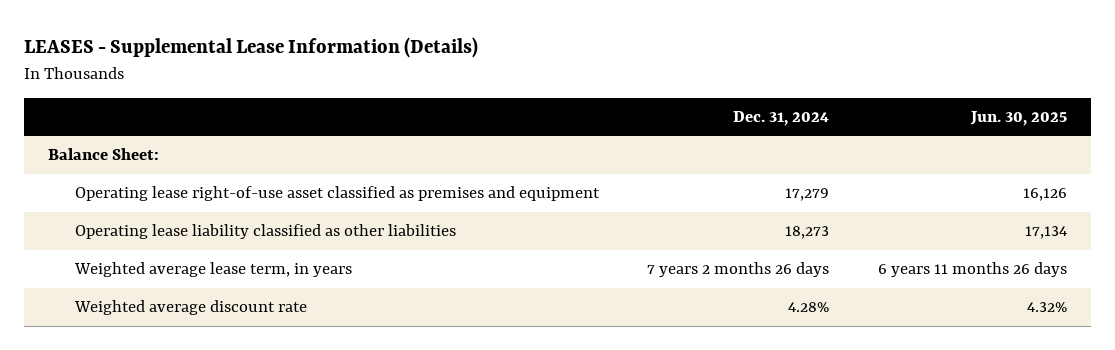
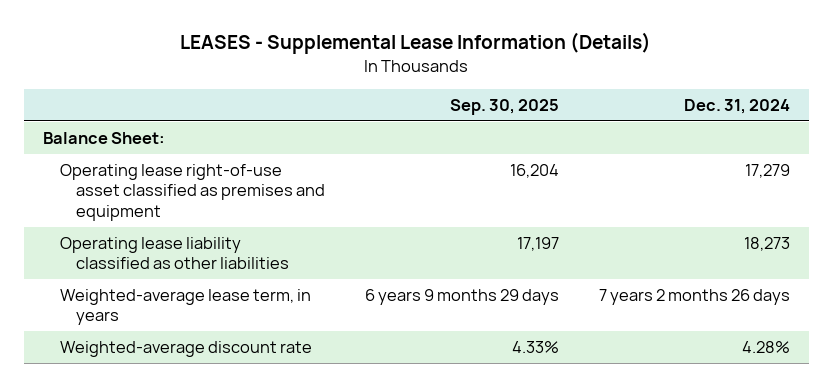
- | Dec. 31, 2024 | Jun. 30, 2025
+ | Sep. 30, 2025 | Dec. 31, 2024
- Weighted average lease term, in years | 7 years 2 months 26 days | 6 years 11 months 26 days
- Weighted average discount rate | 4.28% | 4.32%
+ Weighted-average lease term, in years | 6 years 9 months 29 days | 7 years 2 months 26 days
+ Weighted-average discount rate | 4.33% | 4.28%

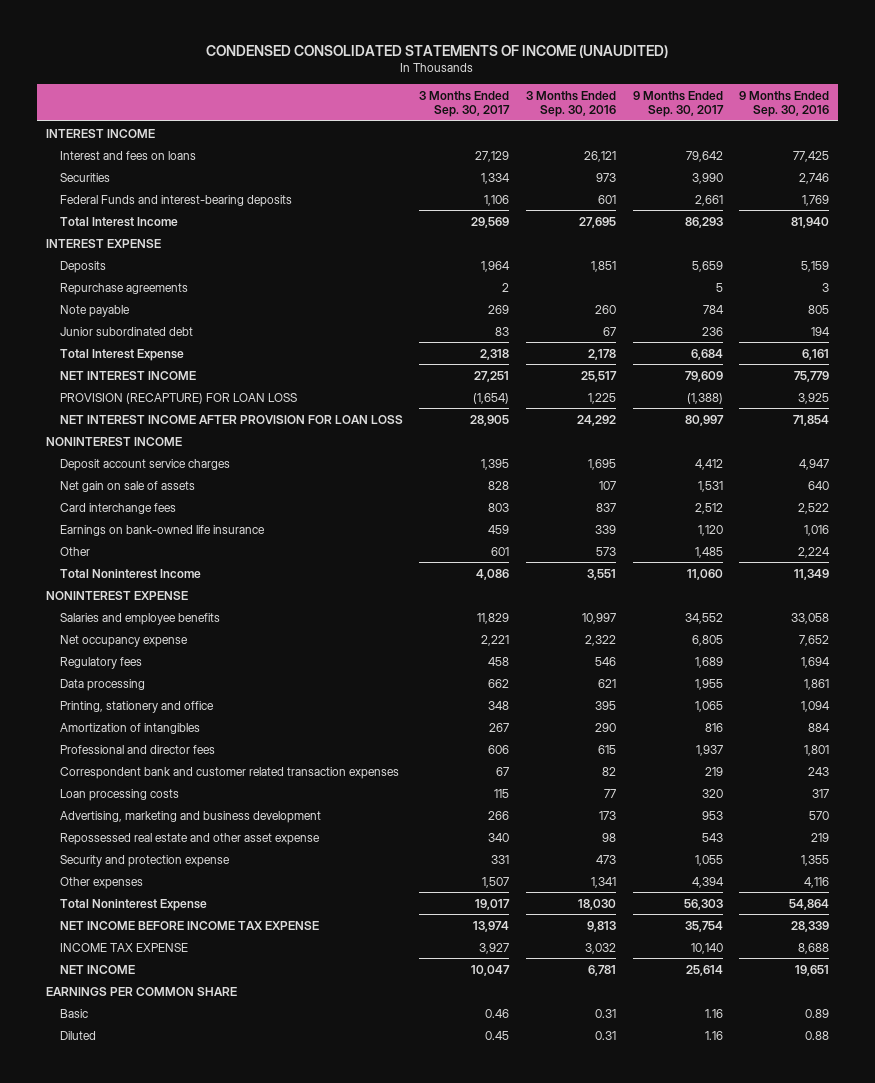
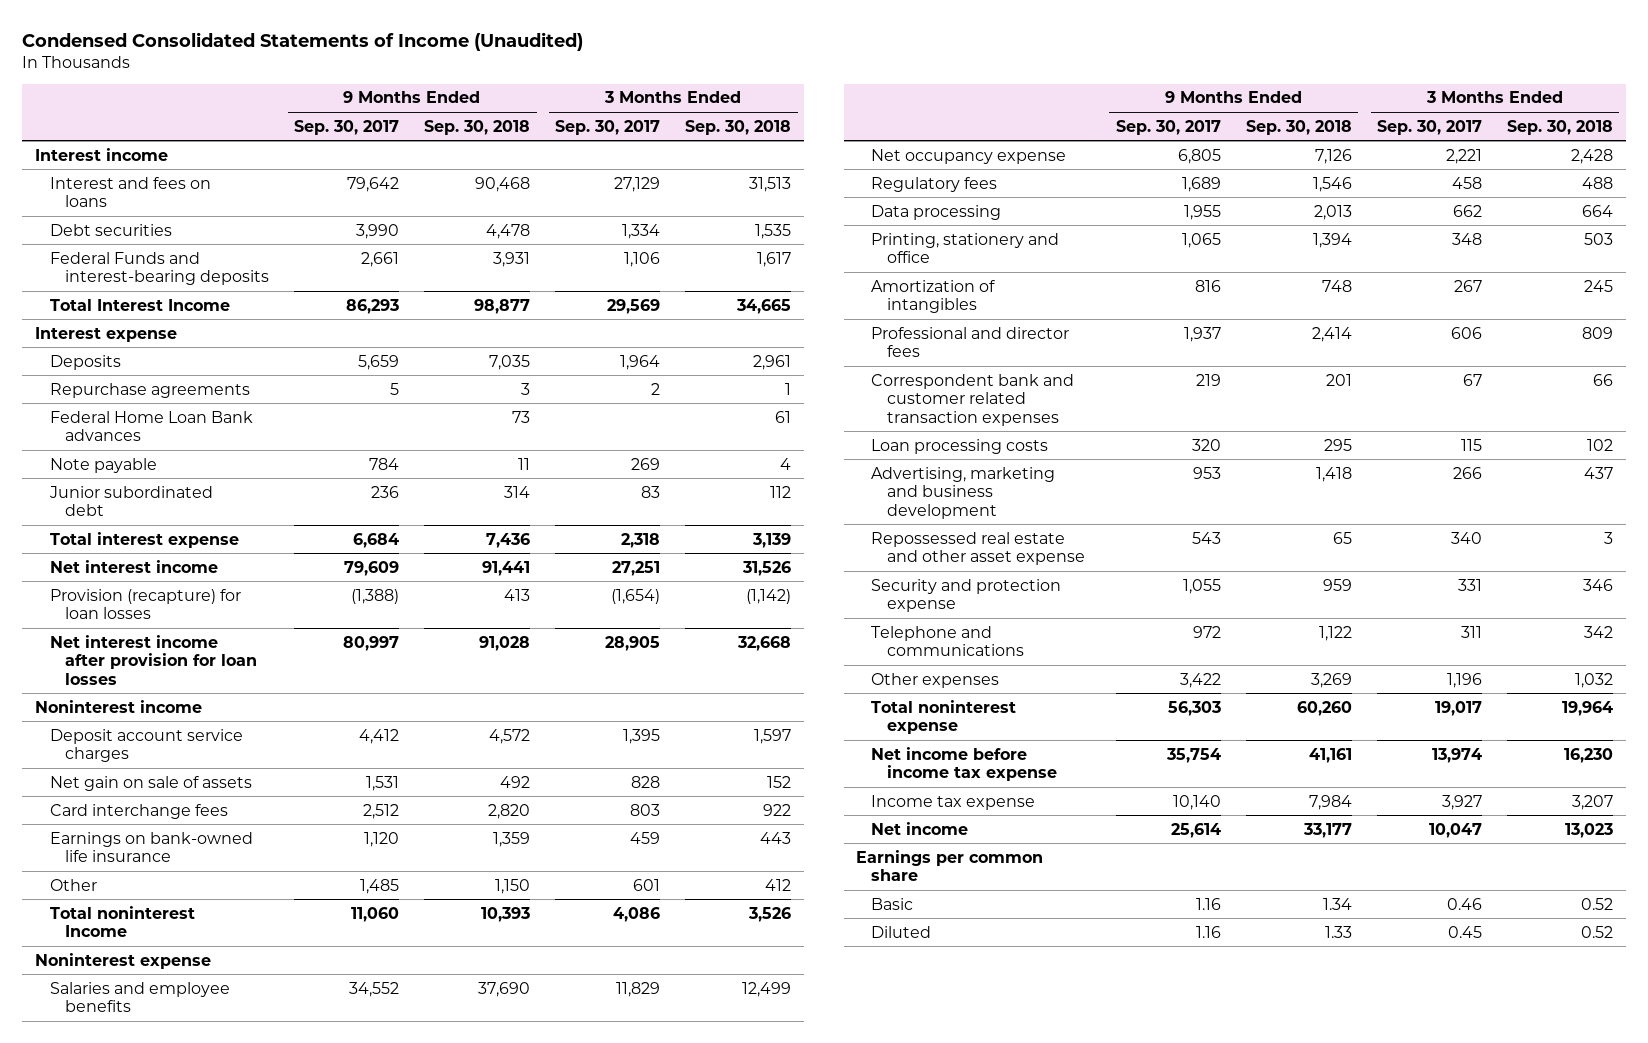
- CONDENSED CONSOLIDATED STATEMENTS OF INCOME (UNAUDITED)
+ Condensed Consolidated Statements of Income (Unaudited)
- | 3 Months Ended Sep. 30, 2017 | 3 Months Ended Sep. 30, 2016 | 9 Months Ended Sep. 30, 2017 | 9 Months Ended Sep. 30, 2016
+ | 9 Months Ended Sep. 30, 2017 | 9 Months Ended Sep. 30, 2018 | 3 Months Ended Sep. 30, 2017 | 3 Months Ended Sep. 30, 2018
- INTEREST INCOME
+ Interest income
- Securities | 1,334 | 973 | 3,990 | 2,746
+ Debt securities | 3,990 | 4,478 | 1,334 | 1,535
- INTEREST EXPENSE
+ Interest expense
+ Federal Home Loan Bank advances | | 73 | | 61
- Total Interest Expense | 2,318 | 2,178 | 6,684 | 6,161
- NET INTEREST INCOME | 27,251 | 25,517 | 79,609 | 75,779
- PROVISION (RECAPTURE) FOR LOAN LOSS | (1,654) | 1,225 | (1,388) | 3,925
- NET INTEREST INCOME AFTER PROVISION FOR LOAN LOSS | 28,905 | 24,292 | 80,997 | 71,854
- NONINTEREST INCOME
+ Total interest expense | 6,684 | 7,436 | 2,318 | 3,139
+ Net interest income | 79,609 | 91,441 | 27,251 | 31,526
+ Provision (recapture) for loan losses | (1,388) | 413 | (1,654) | (1,142)
+ Net interest income after provision for loan losses | 80,997 | 91,028 | 28,905 | 32,668
+ Noninterest income
- Total Noninterest Income | 4,086 | 3,551 | 11,060 | 11,349
- NONINTEREST EXPENSE
+ Total noninterest Income | 11,060 | 10,393 | 4,086 | 3,526
+ Noninterest expense
- Other expenses | 1,507 | 1,341 | 4,394 | 4,116
- Total Noninterest Expense | 19,017 | 18,030 | 56,303 | 54,864
- NET INCOME BEFORE INCOME TAX EXPENSE | 13,974 | 9,813 | 35,754 | 28,339
- INCOME TAX EXPENSE | 3,927 | 3,032 | 10,140 | 8,688
- NET INCOME | 10,047 | 6,781 | 25,614 | 19,651
- EARNINGS PER COMMON SHARE
+ Telephone and communications | 972 | 1,122 | 311 | 342
+ Other expenses | 3,422 | 3,269 | 1,196 | 1,032
+ Total noninterest expense | 56,303 | 60,260 | 19,017 | 19,964
+ Net income before income tax expense | 35,754 | 41,161 | 13,974 | 16,230
+ Income tax expense | 10,140 | 7,984 | 3,927 | 3,207
+ Net income | 25,614 | 33,177 | 10,047 | 13,023
+ Earnings per common share

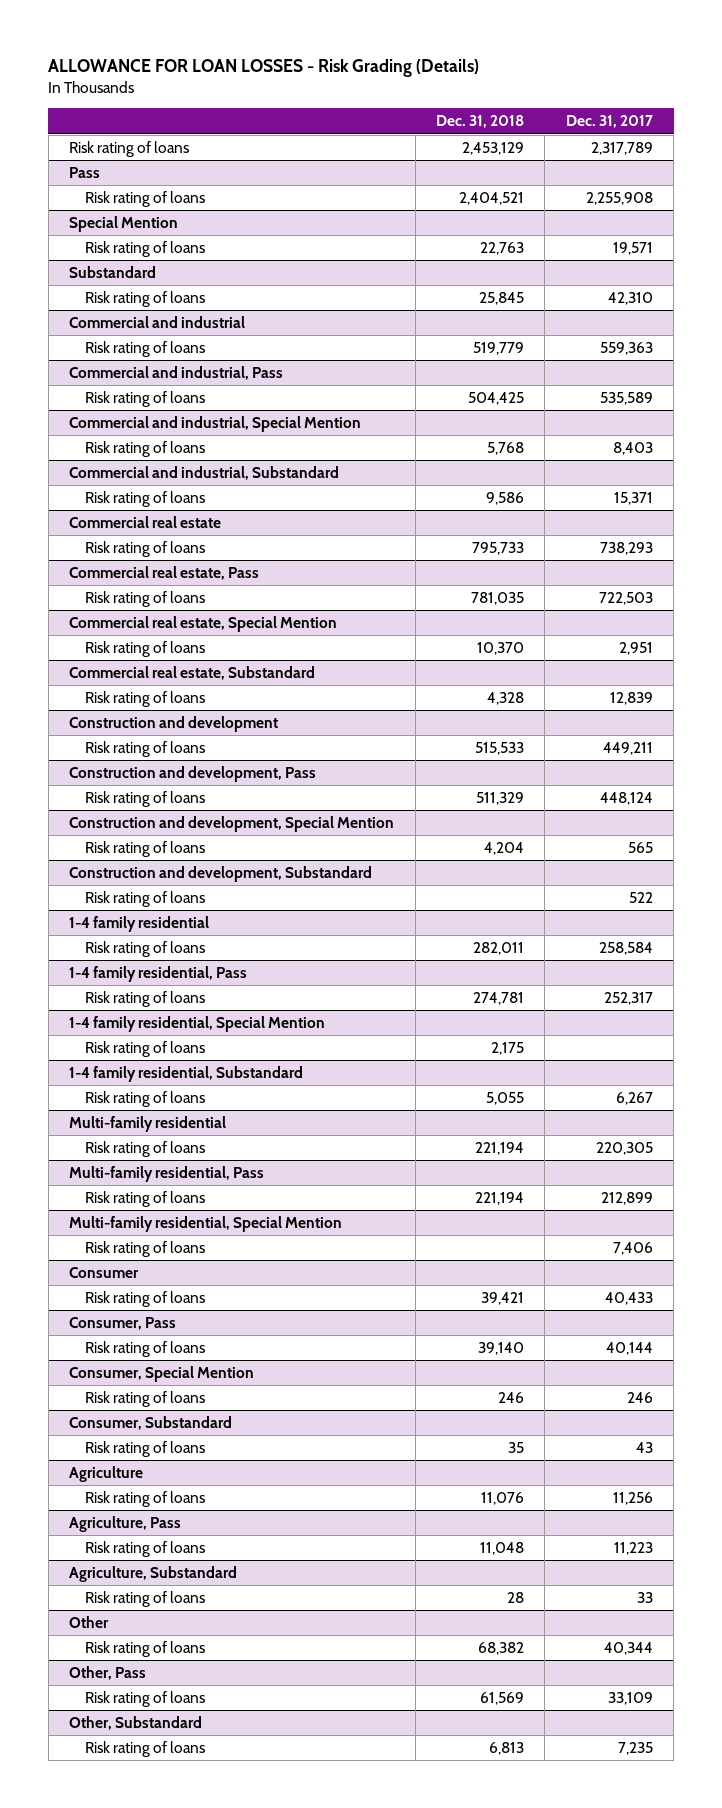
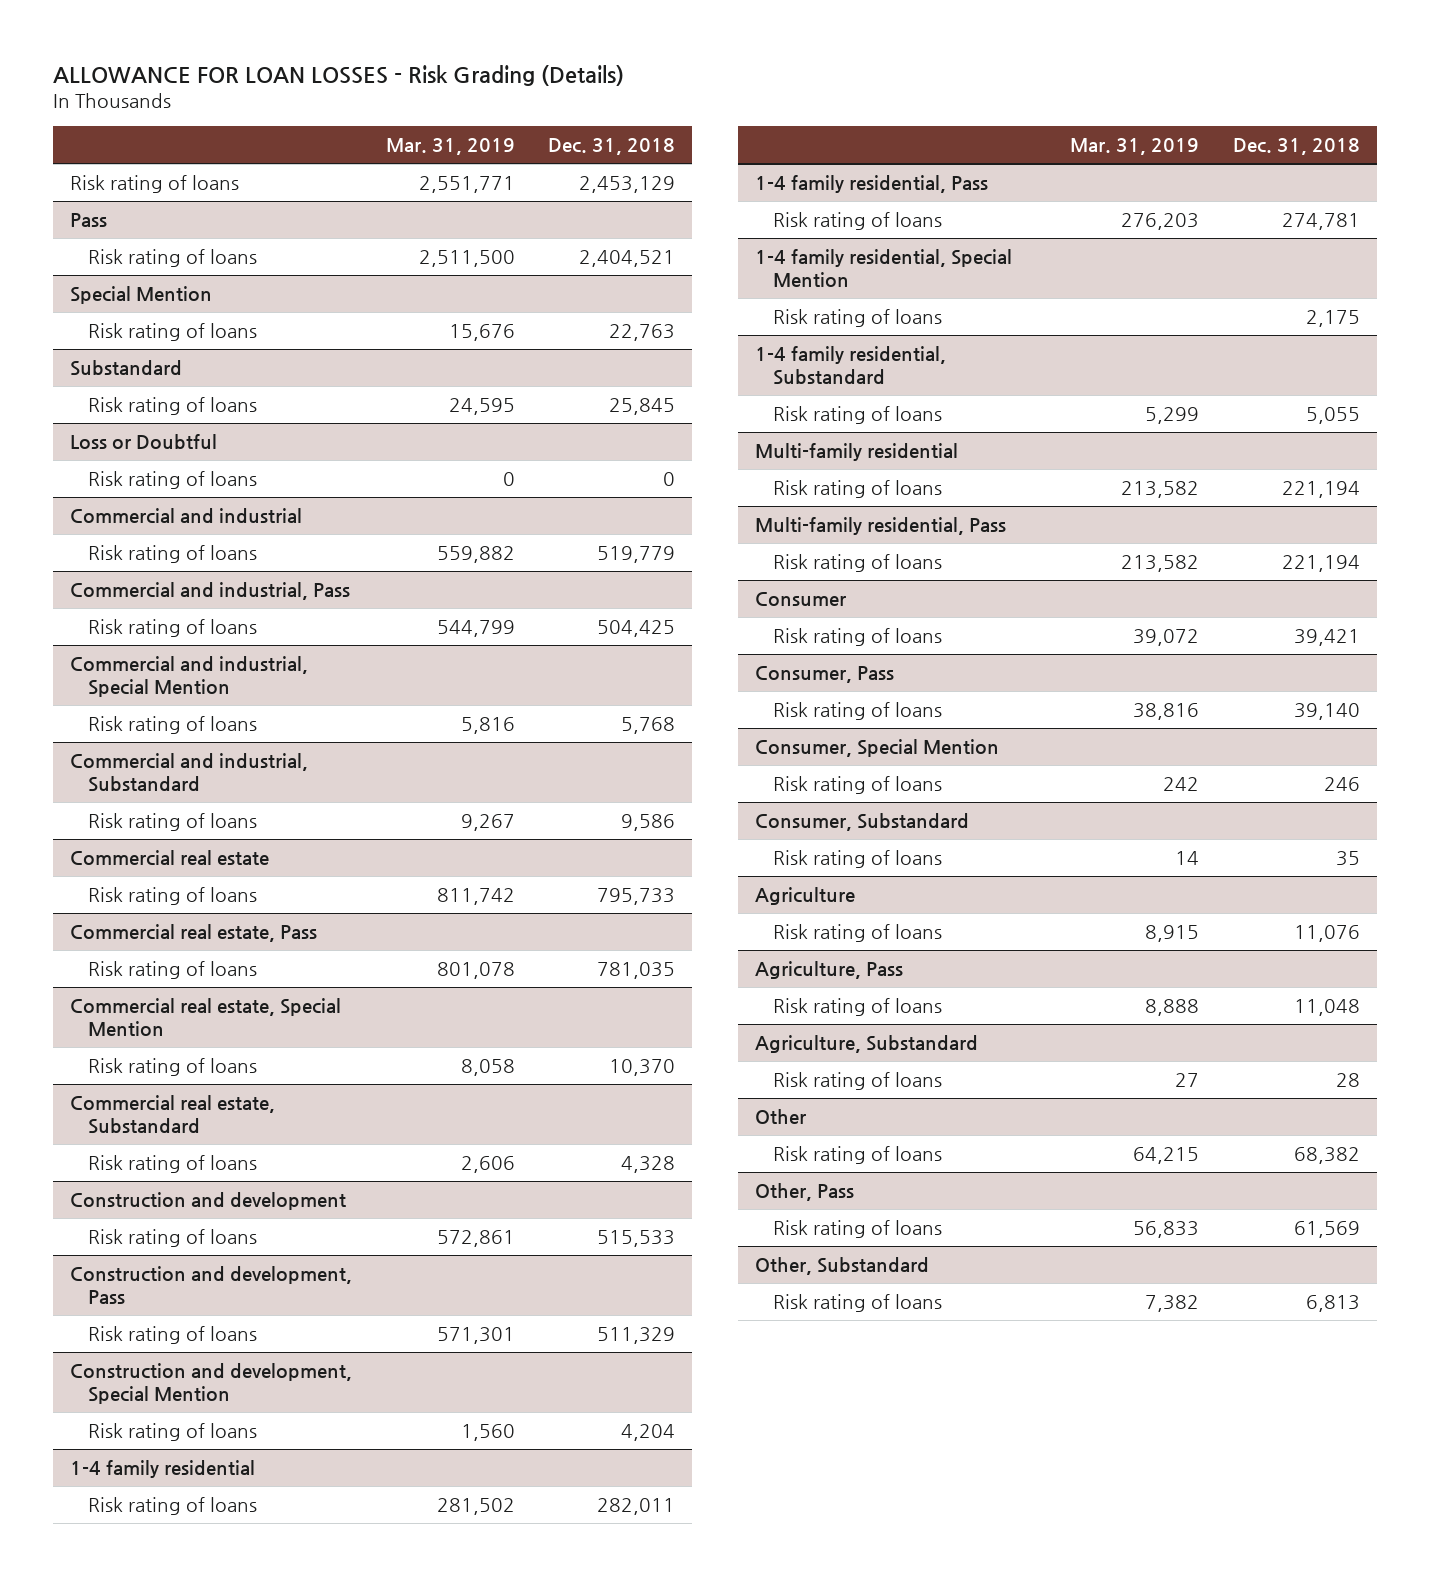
- | Dec. 31, 2018 | Dec. 31, 2017
+ | Mar. 31, 2019 | Dec. 31, 2018
+ Loss or Doubtful
+ Risk rating of loans | 0 | 0
- Construction and development, Substandard
- Risk rating of loans | | 522
- Multi-family residential, Special Mention
- Risk rating of loans | | 7,406

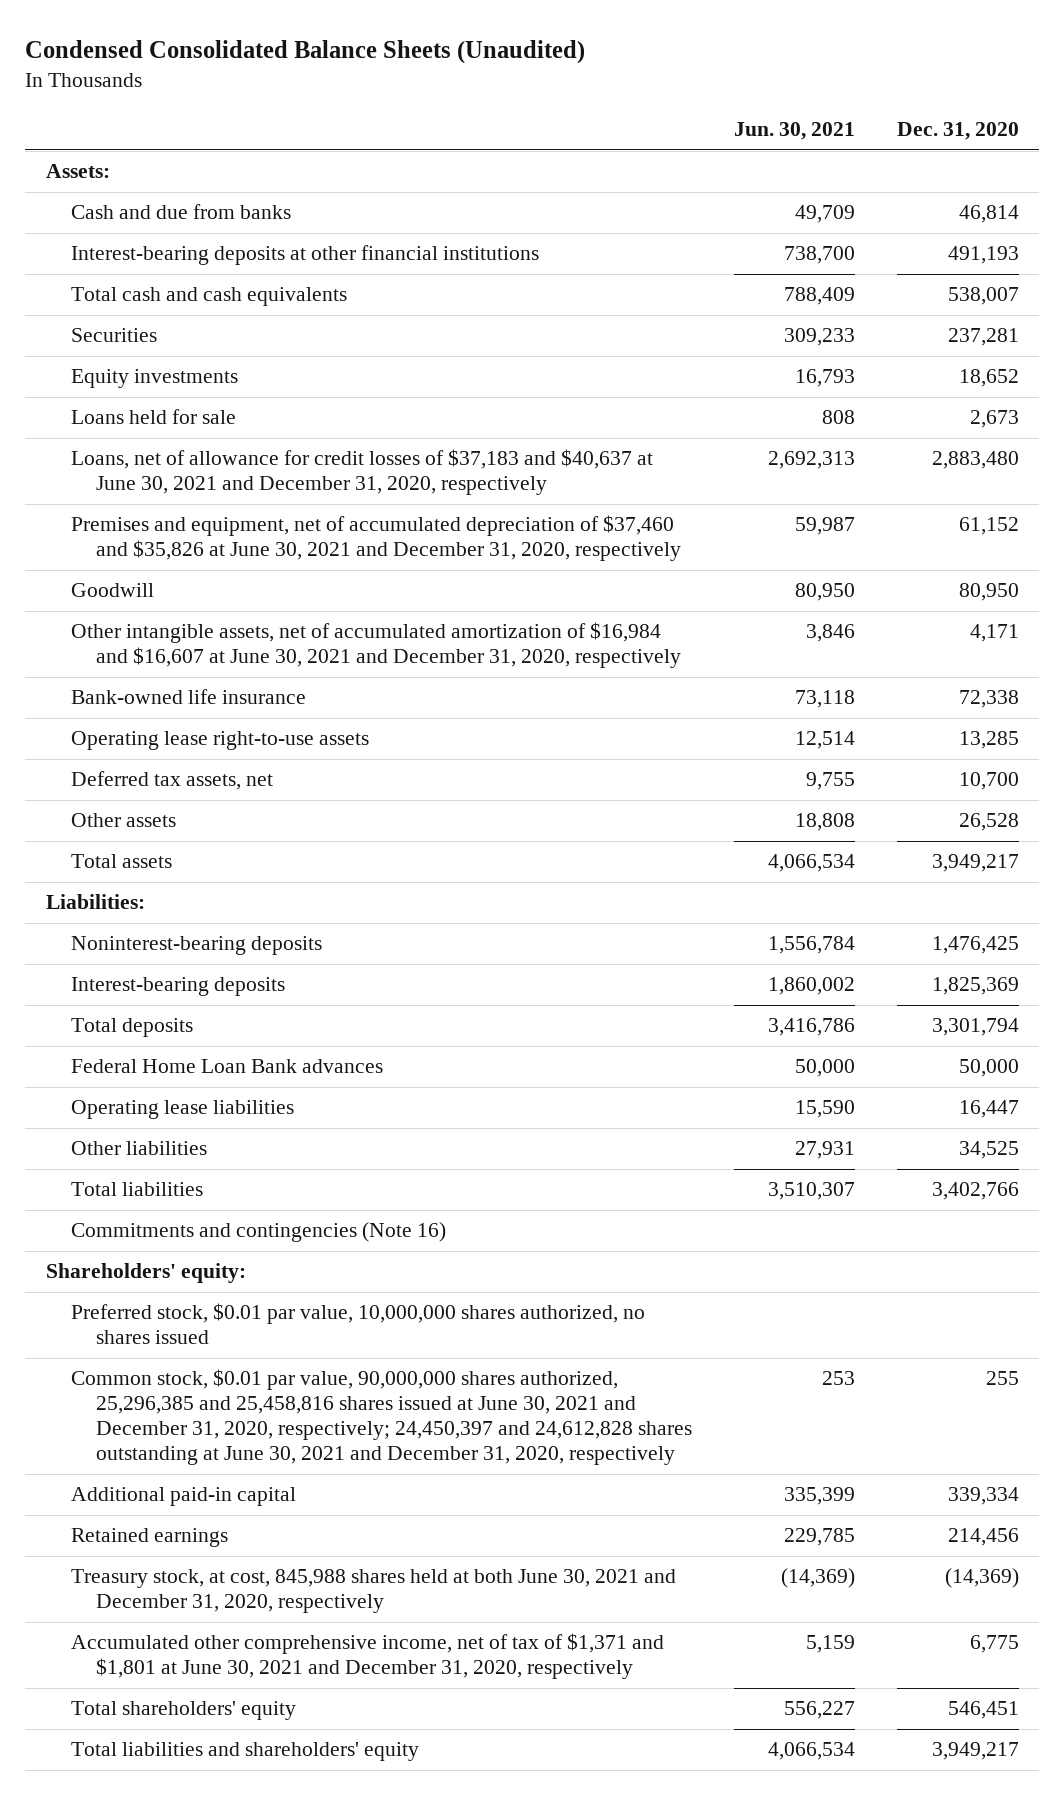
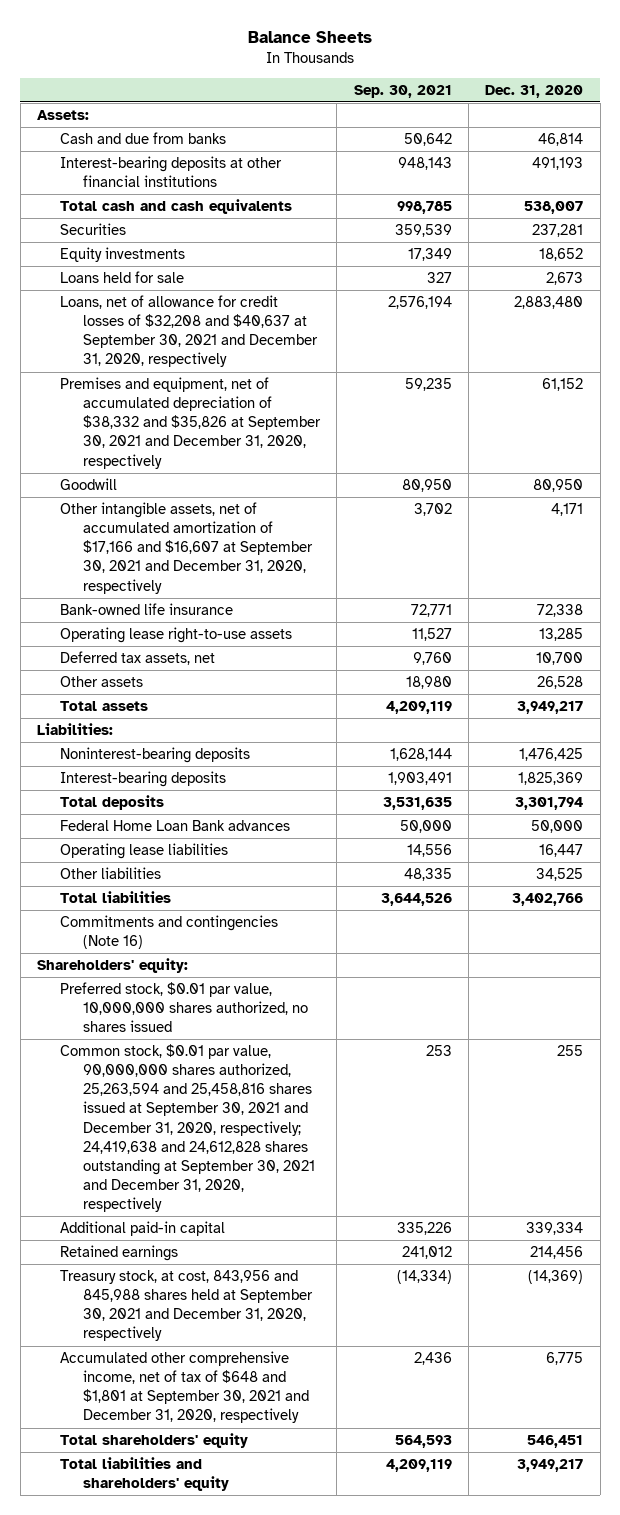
- Condensed Consolidated Balance Sheets (Unaudited)
+ Balance Sheets
- | Jun. 30, 2021 | Dec. 31, 2020
+ | Sep. 30, 2021 | Dec. 31, 2020
- Loans, net of allowance for credit losses of $37,183 and $40,637 at June 30, 2021 and December 31, 2020, respectively | 2,692,313 | 2,883,480
- Premises and equipment, net of accumulated depreciation of $37,460 and $35,826 at June 30, 2021 and December 31, 2020, respectively | 59,987 | 61,152
+ Loans, net of allowance for credit losses of $32,208 and $40,637 at September 30, 2021 and December 31, 2020, respectively | 2,576,194 | 2,883,480
+ Premises and equipment, net of accumulated depreciation of $38,332 and $35,826 at September 30, 2021 and December 31, 2020, respectively | 59,235 | 61,152
- Other intangible assets, net of accumulated amortization of $16,984 and $16,607 at June 30, 2021 and December 31, 2020, respectively | 3,846 | 4,171
+ Other intangible assets, net of accumulated amortization of $17,166 and $16,607 at September 30, 2021 and December 31, 2020, respectively | 3,702 | 4,171
- Common stock, $0.01 par value, 90,000,000 shares authorized, 25,296,385 and 25,458,816 shares issued at June 30, 2021 and December 31, 2020, respectively; 24,450,397 and 24,612,828 shares outstanding at June 30, 2021 and December 31, 2020, respectively | 253 | 255
+ Common stock, $0.01 par value, 90,000,000 shares authorized, 25,263,594 and 25,458,816 shares issued at September 30, 2021 and December 31, 2020, respectively; 24,419,638 and 24,612,828 shares outstanding at September 30, 2021 and December 31, 2020, respectively | 253 | 255
- Treasury stock, at cost, 845,988 shares held at both June 30, 2021 and December 31, 2020, respectively | (14,369) | (14,369)
- Accumulated other comprehensive income, net of tax of $1,371 and $1,801 at June 30, 2021 and December 31, 2020, respectively | 5,159 | 6,775
+ Treasury stock, at cost, 843,956 and 845,988 shares held at September 30, 2021 and December 31, 2020, respectively | (14,334) | (14,369)
+ Accumulated other comprehensive income, net of tax of $648 and $1,801 at September 30, 2021 and December 31, 2020, respectively | 2,436 | 6,775

